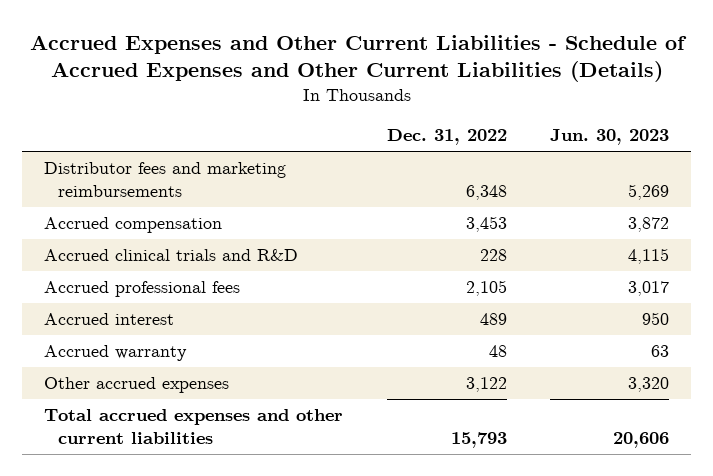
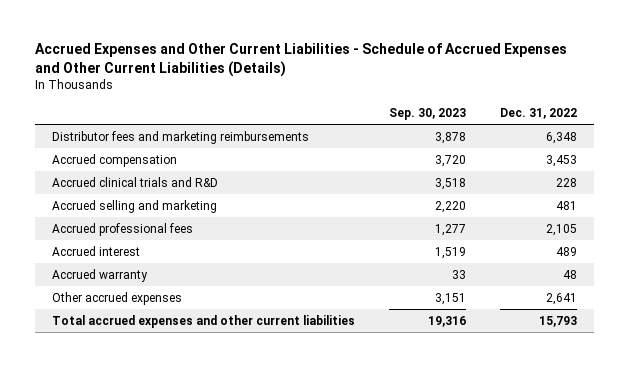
- | Dec. 31, 2022 | Jun. 30, 2023
+ | Sep. 30, 2023 | Dec. 31, 2022
+ Accrued selling and marketing | 2,220 | 481
- Other accrued expenses | 3,122 | 3,320
+ Other accrued expenses | 3,151 | 2,641

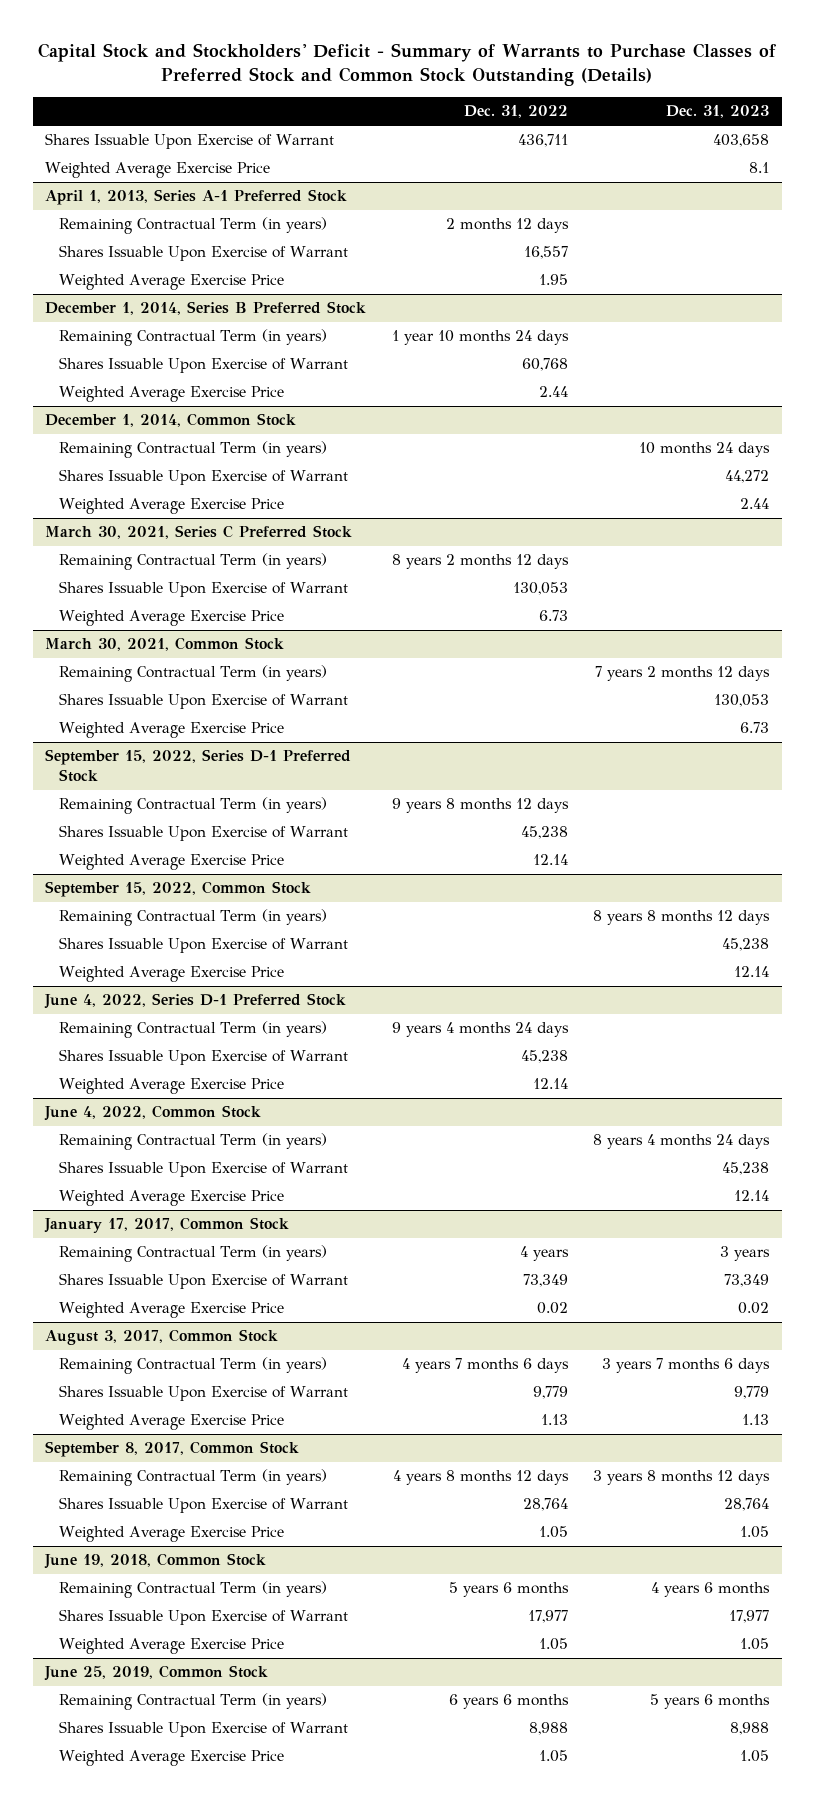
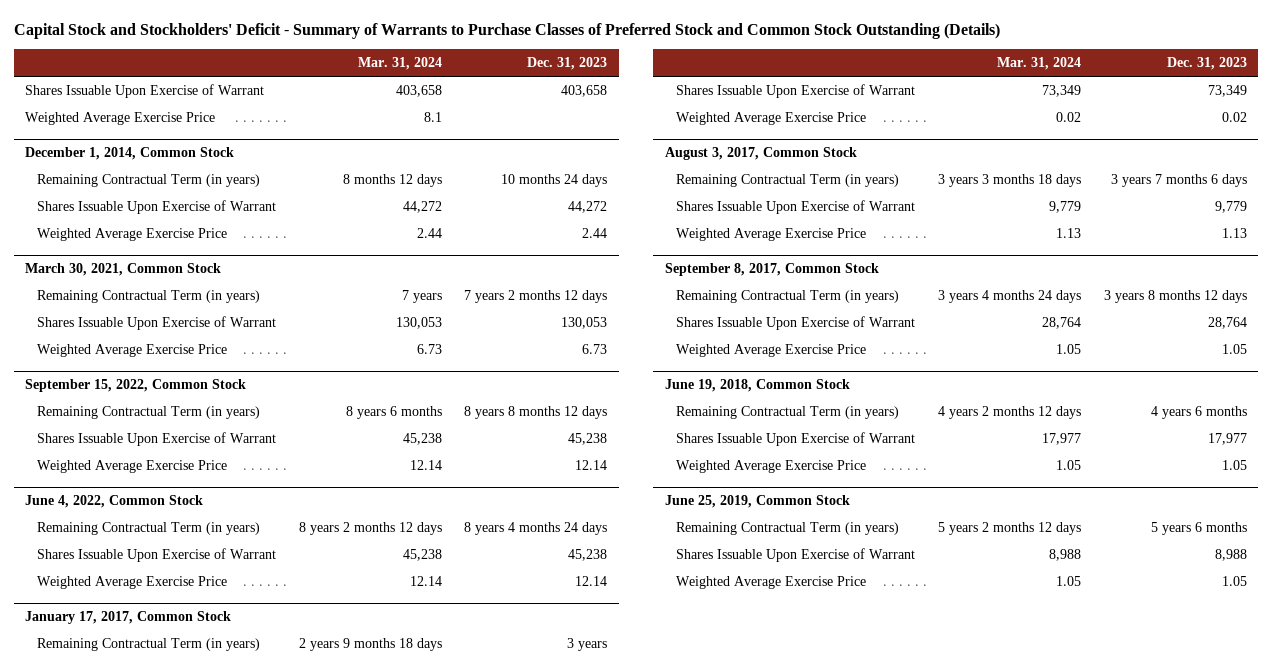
- | Dec. 31, 2022 | Dec. 31, 2023
+ | Mar. 31, 2024 | Dec. 31, 2023
- Weighted Average Exercise Price | | 8.1
- April 1, 2013, Series A-1 Preferred Stock
- Remaining Contractual Term (in years) | 2 months 12 days |
- Shares Issuable Upon Exercise of Warrant | 16,557 |
- December 1, 2014, Series B Preferred Stock
- Remaining Contractual Term (in years) | 1 year 10 months 24 days |
- Shares Issuable Upon Exercise of Warrant | 60,768 |
- Weighted Average Exercise Price | 2.44 |
- March 30, 2021, Series C Preferred Stock
- Remaining Contractual Term (in years) | 8 years 2 months 12 days |
- Shares Issuable Upon Exercise of Warrant | 130,053 |
- Weighted Average Exercise Price | 6.73 |
- September 15, 2022, Series D-1 Preferred Stock
- Remaining Contractual Term (in years) | 9 years 8 months 12 days |
- Shares Issuable Upon Exercise of Warrant | 45,238 |
- Weighted Average Exercise Price | 12.14 |
- June 4, 2022, Series D-1 Preferred Stock
- Remaining Contractual Term (in years) | 9 years 4 months 24 days |
- Shares Issuable Upon Exercise of Warrant | 45,238 |
- Weighted Average Exercise Price | 12.14 |

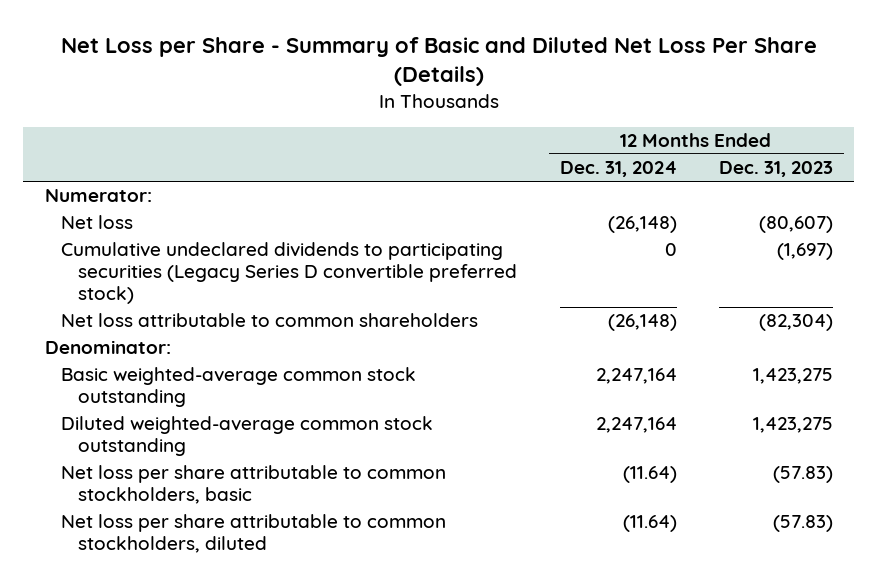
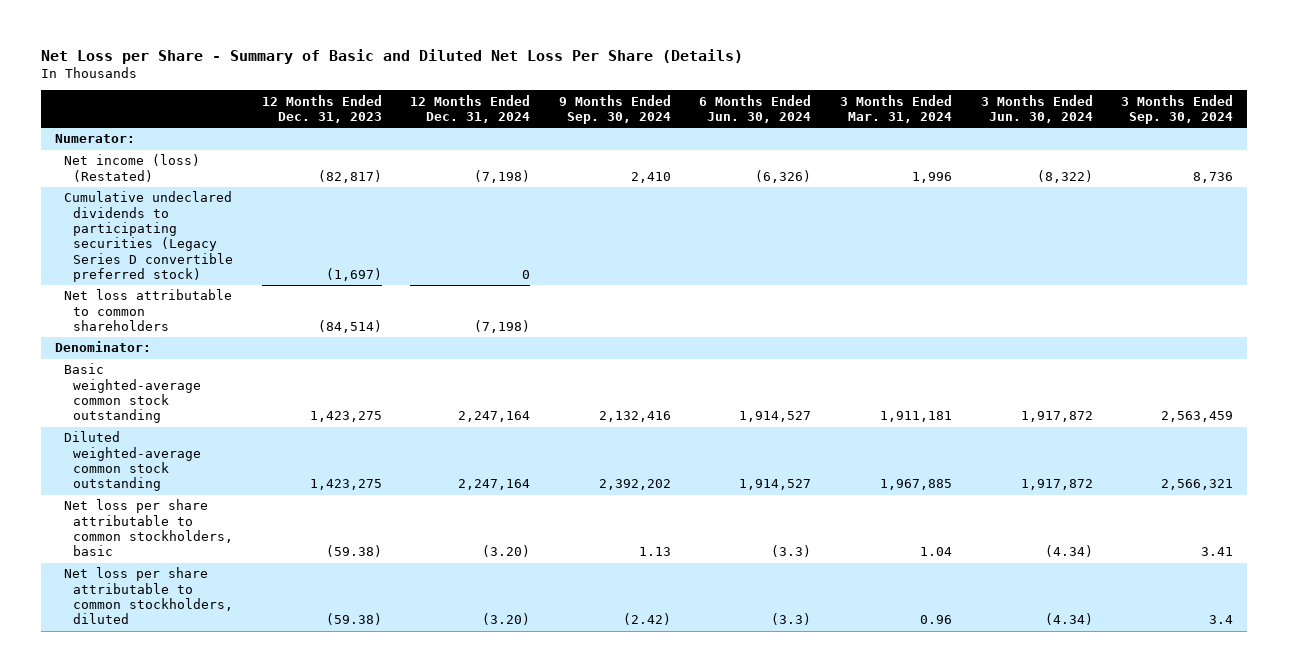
- | 12 Months Ended Dec. 31, 2024 | 12 Months Ended Dec. 31, 2023
+ | 12 Months Ended Dec. 31, 2023 | 12 Months Ended Dec. 31, 2024 | 9 Months Ended Sep. 30, 2024 | 6 Months Ended Jun. 30, 2024 | 3 Months Ended Mar. 31, 2024 | 3 Months Ended Jun. 30, 2024 | 3 Months Ended Sep. 30, 2024
- Net loss | (26,148) | (80,607)
+ Net income (loss) (Restated) | (82,817) | (7,198) | 2,410 | (6,326) | 1,996 | (8,322) | 8,736
- Net loss attributable to common shareholders | (26,148) | (82,304)
+ Net loss attributable to common shareholders | (84,514) | (7,198) | | | | |
- Net loss per share attributable to common stockholders, basic | (11.64) | (57.83)
- Net loss per share attributable to common stockholders, diluted | (11.64) | (57.83)
+ Net loss per share attributable to common stockholders, basic | (59.38) | (3.20) | 1.13 | (3.3) | 1.04 | (4.34) | 3.41
+ Net loss per share attributable to common stockholders, diluted | (59.38) | (3.20) | (2.42) | (3.3) | 0.96 | (4.34) | 3.4

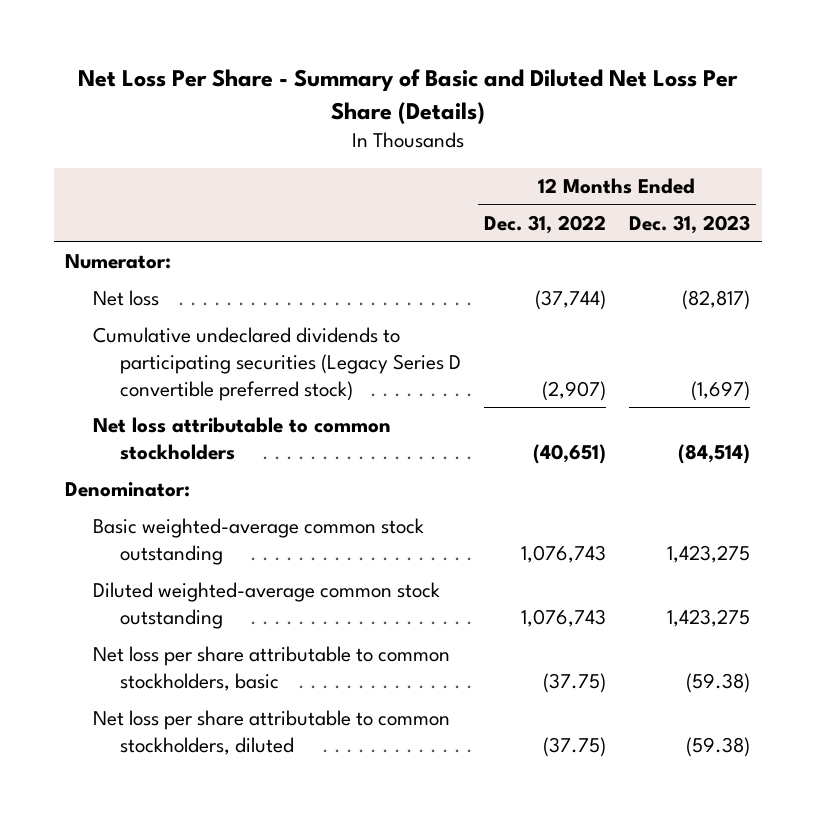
- Net Loss per Share - Summary of Basic and Diluted Net Loss Per Share (Details)
+ Net Loss Per Share - Summary of Basic and Diluted Net Loss Per Share (Details)
- | 12 Months Ended Dec. 31, 2023 | 12 Months Ended Dec. 31, 2024 | 9 Months Ended Sep. 30, 2024 | 6 Months Ended Jun. 30, 2024 | 3 Months Ended Mar. 31, 2024 | 3 Months Ended Jun. 30, 2024 | 3 Months Ended Sep. 30, 2024
+ | 12 Months Ended Dec. 31, 2022 | 12 Months Ended Dec. 31, 2023
- Net income (loss) (Restated) | (82,817) | (7,198) | 2,410 | (6,326) | 1,996 | (8,322) | 8,736
+ Net loss | (37,744) | (82,817)
- Net loss attributable to common shareholders | (84,514) | (7,198) | | | | |
+ Net loss attributable to common stockholders | (40,651) | (84,514)

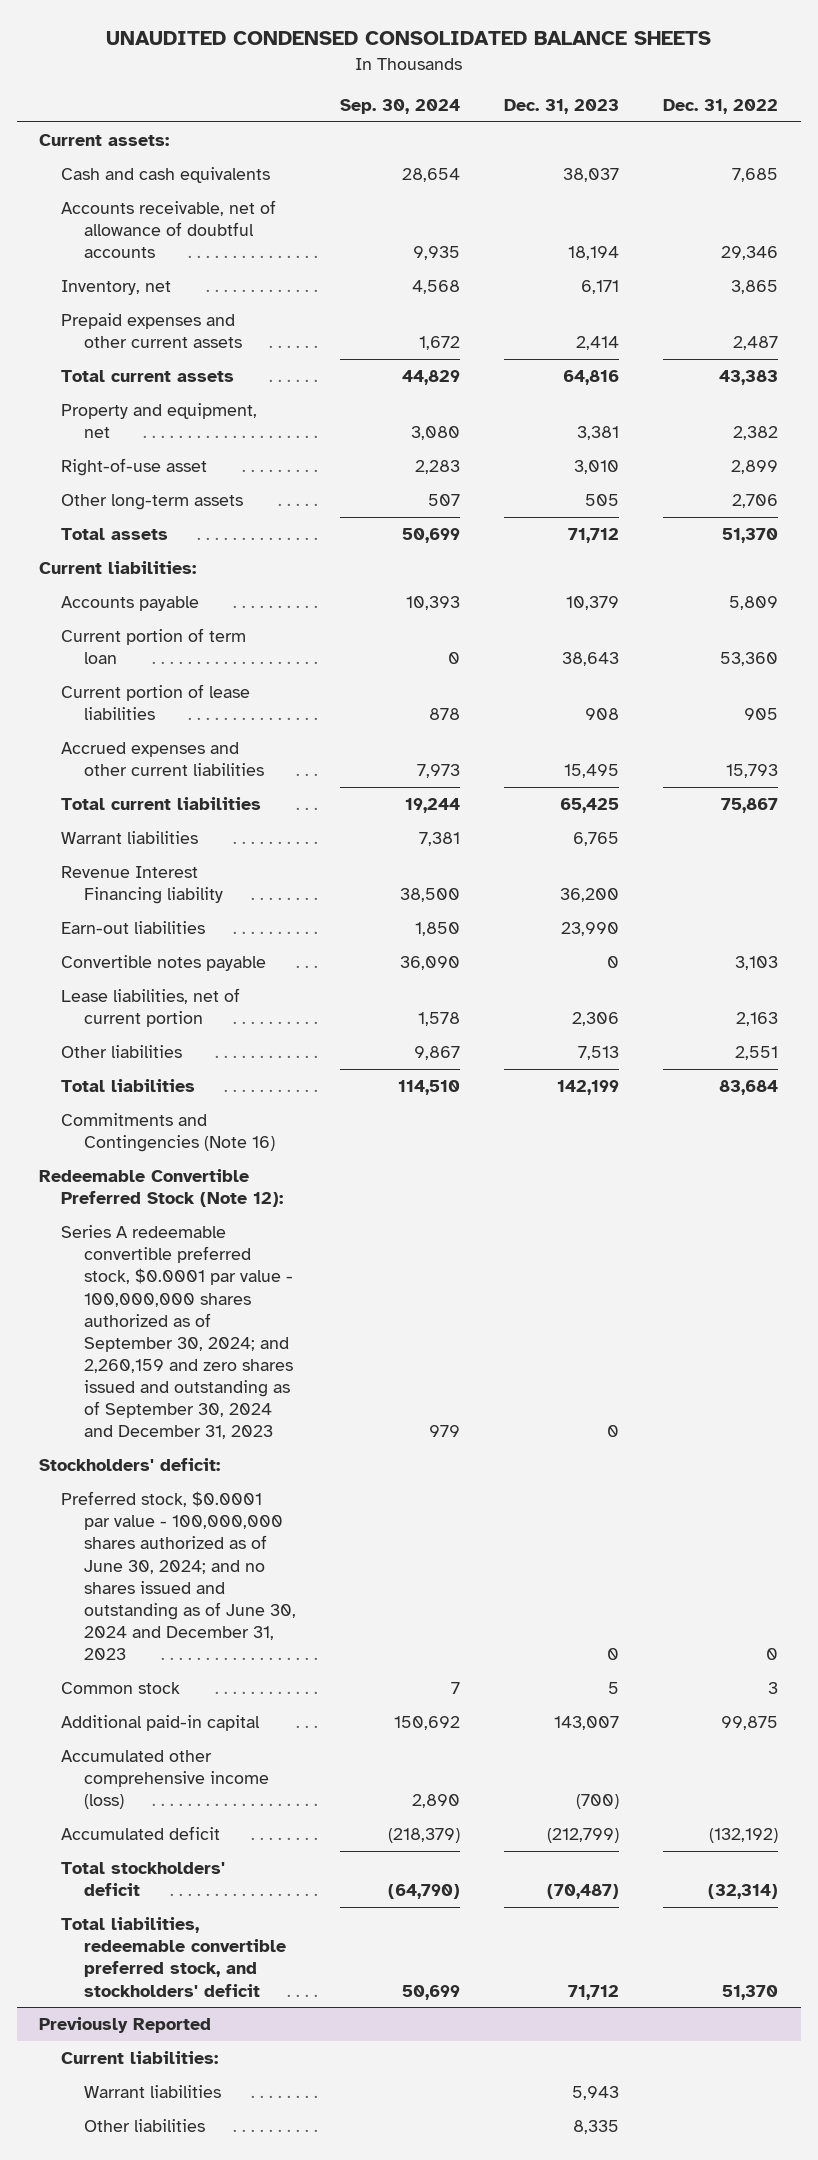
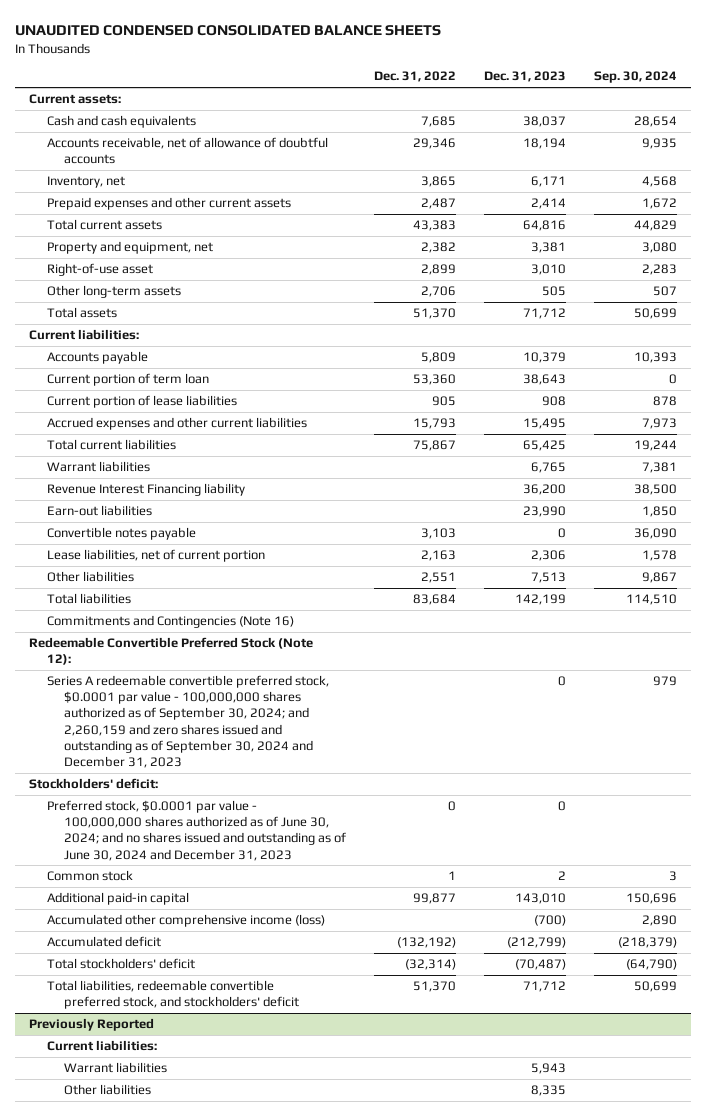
- | Sep. 30, 2024 | Dec. 31, 2023 | Dec. 31, 2022
+ | Dec. 31, 2022 | Dec. 31, 2023 | Sep. 30, 2024
- Common stock | 7 | 5 | 3
- Additional paid-in capital | 150,692 | 143,007 | 99,875
+ Common stock | 1 | 2 | 3
+ Additional paid-in capital | 99,877 | 143,010 | 150,696

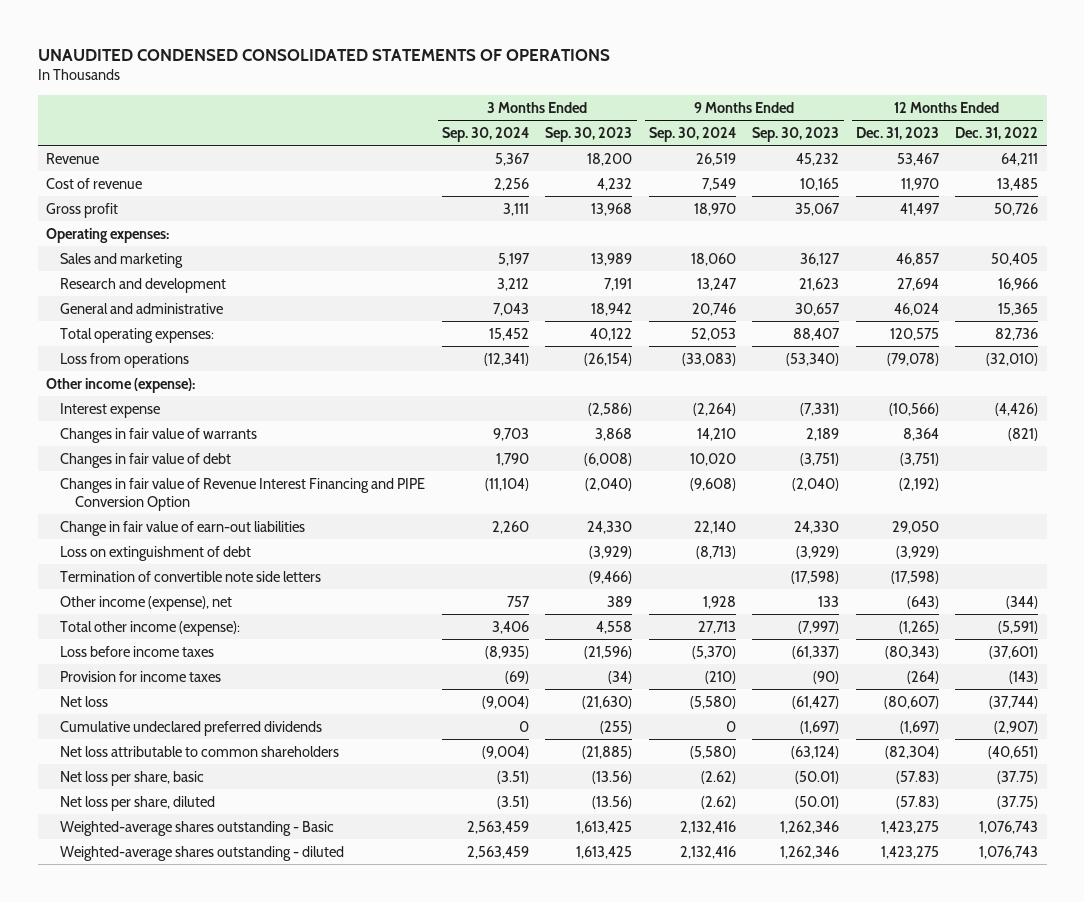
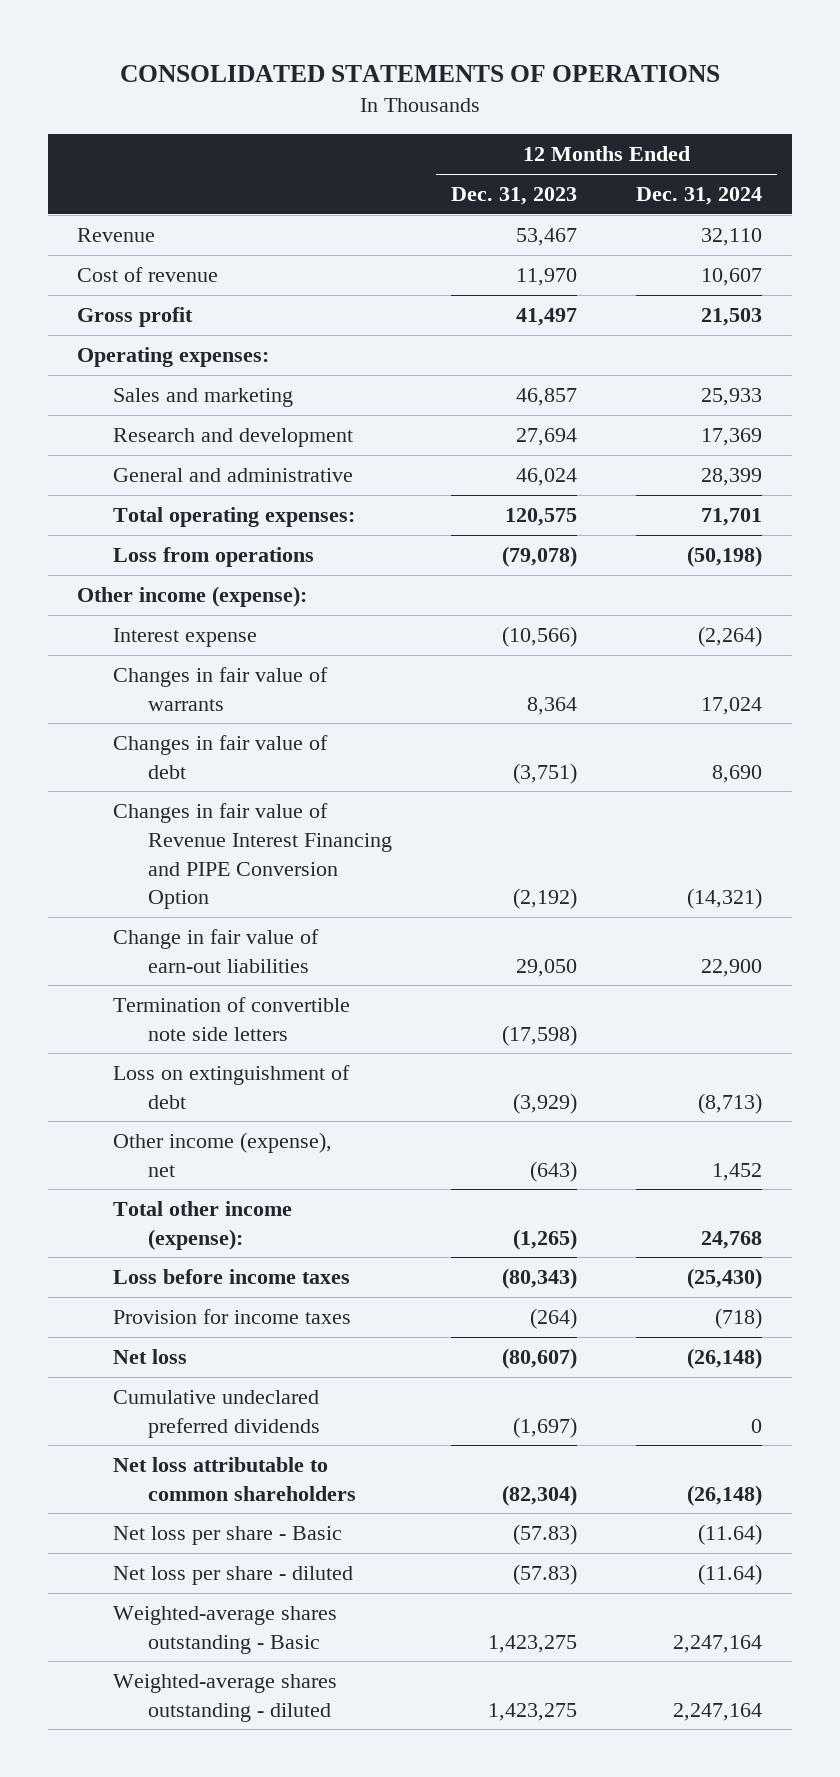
- UNAUDITED CONDENSED CONSOLIDATED STATEMENTS OF OPERATIONS
+ CONSOLIDATED STATEMENTS OF OPERATIONS
- | 3 Months Ended Sep. 30, 2024 | 3 Months Ended Sep. 30, 2023 | 9 Months Ended Sep. 30, 2024 | 9 Months Ended Sep. 30, 2023 | 12 Months Ended Dec. 31, 2023 | 12 Months Ended Dec. 31, 2022
+ | 12 Months Ended Dec. 31, 2023 | 12 Months Ended Dec. 31, 2024
moved down: Loss on extinguishment of debt | (3,929) | (8,713)
- Net loss per share, basic | (3.51) | (13.56) | (2.62) | (50.01) | (57.83) | (37.75)
- Net loss per share, diluted | (3.51) | (13.56) | (2.62) | (50.01) | (57.83) | (37.75)
+ Net loss per share - Basic | (57.83) | (11.64)
+ Net loss per share - diluted | (57.83) | (11.64)

